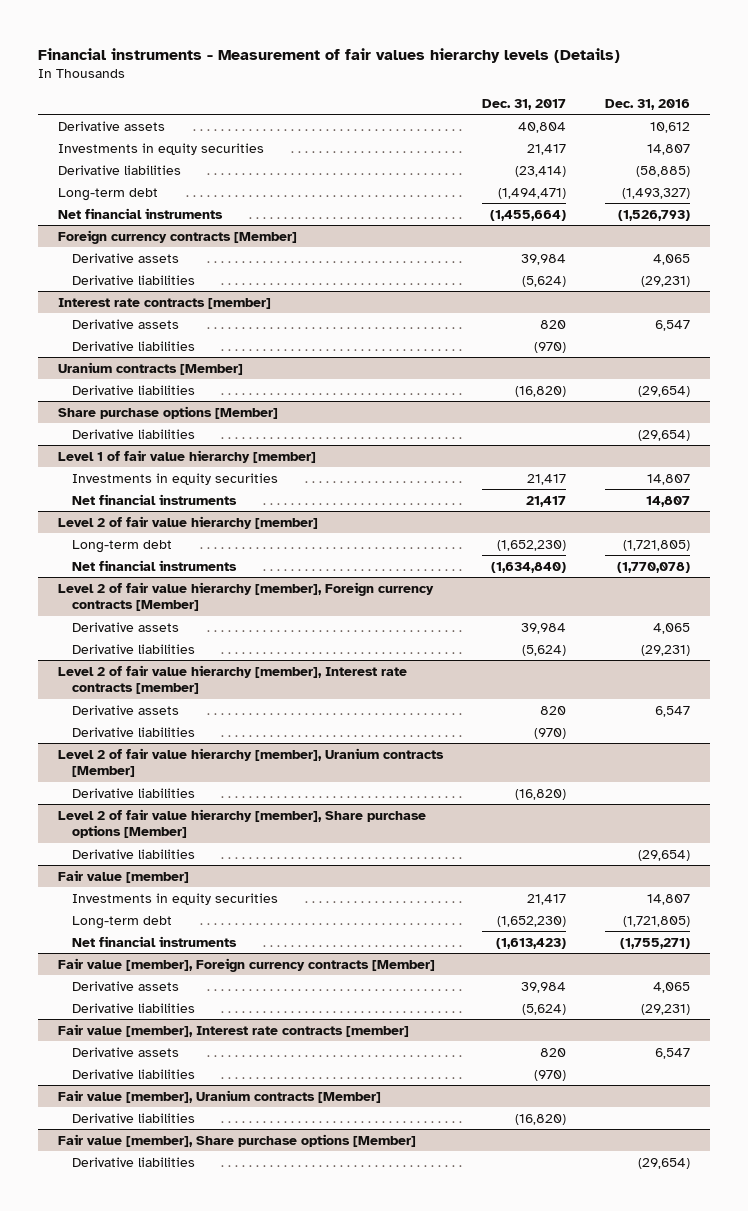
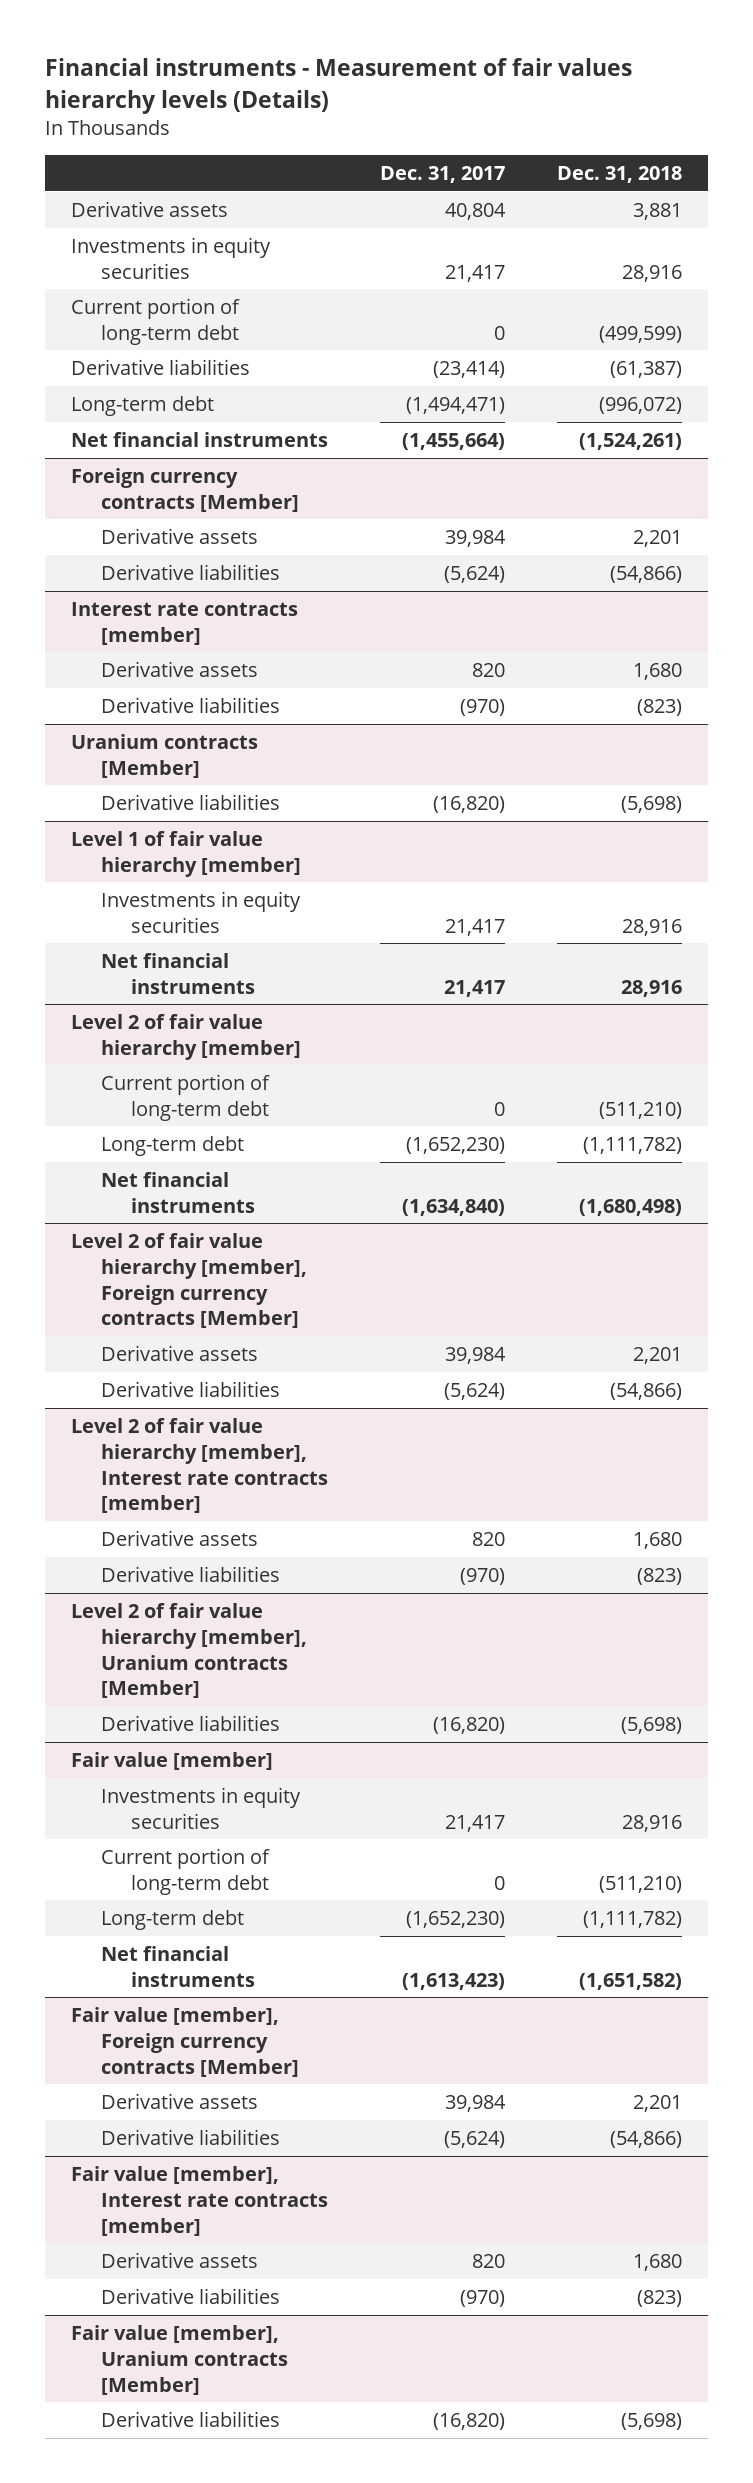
- | Dec. 31, 2017 | Dec. 31, 2016
+ | Dec. 31, 2017 | Dec. 31, 2018
+ Current portion of long-term debt | 0 | (499,599)
- Share purchase options [Member]
- Derivative liabilities | | (29,654)
@ Level 2 of fair value hierarchy [member]
+ Current portion of long-term debt | 0 | (511,210)
- Level 2 of fair value hierarchy [member], Share purchase options [Member]
- Derivative liabilities | | (29,654)
@ Fair value [member]
+ Current portion of long-term debt | 0 | (511,210)
- Fair value [member], Share purchase options [Member]
- Derivative liabilities | | (29,654)

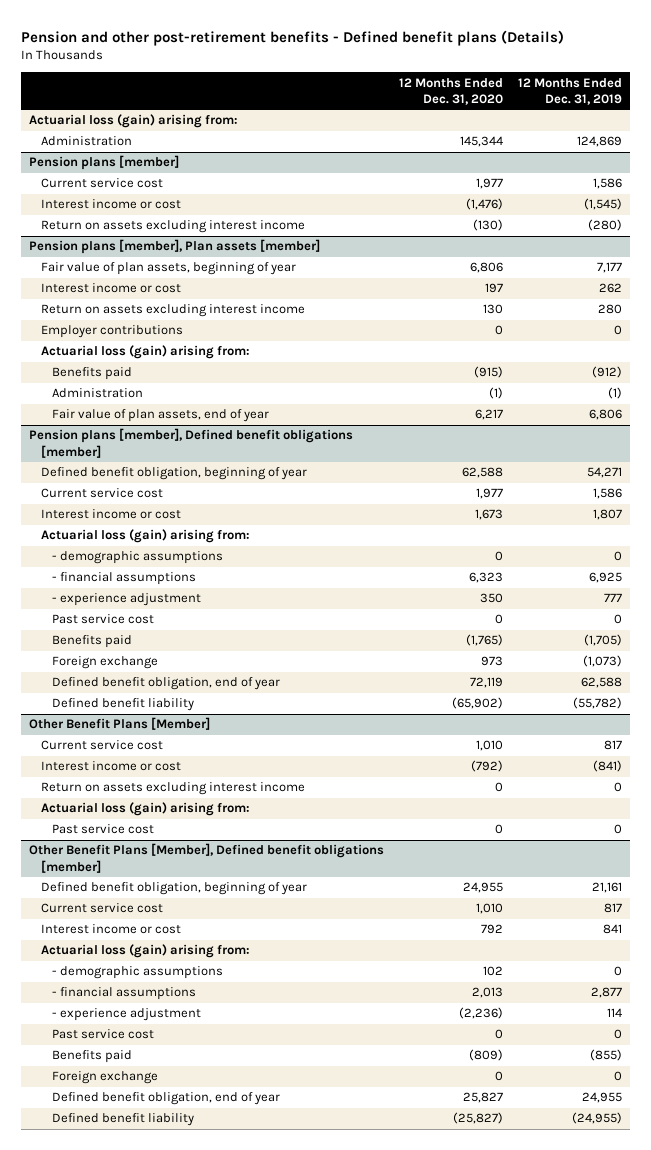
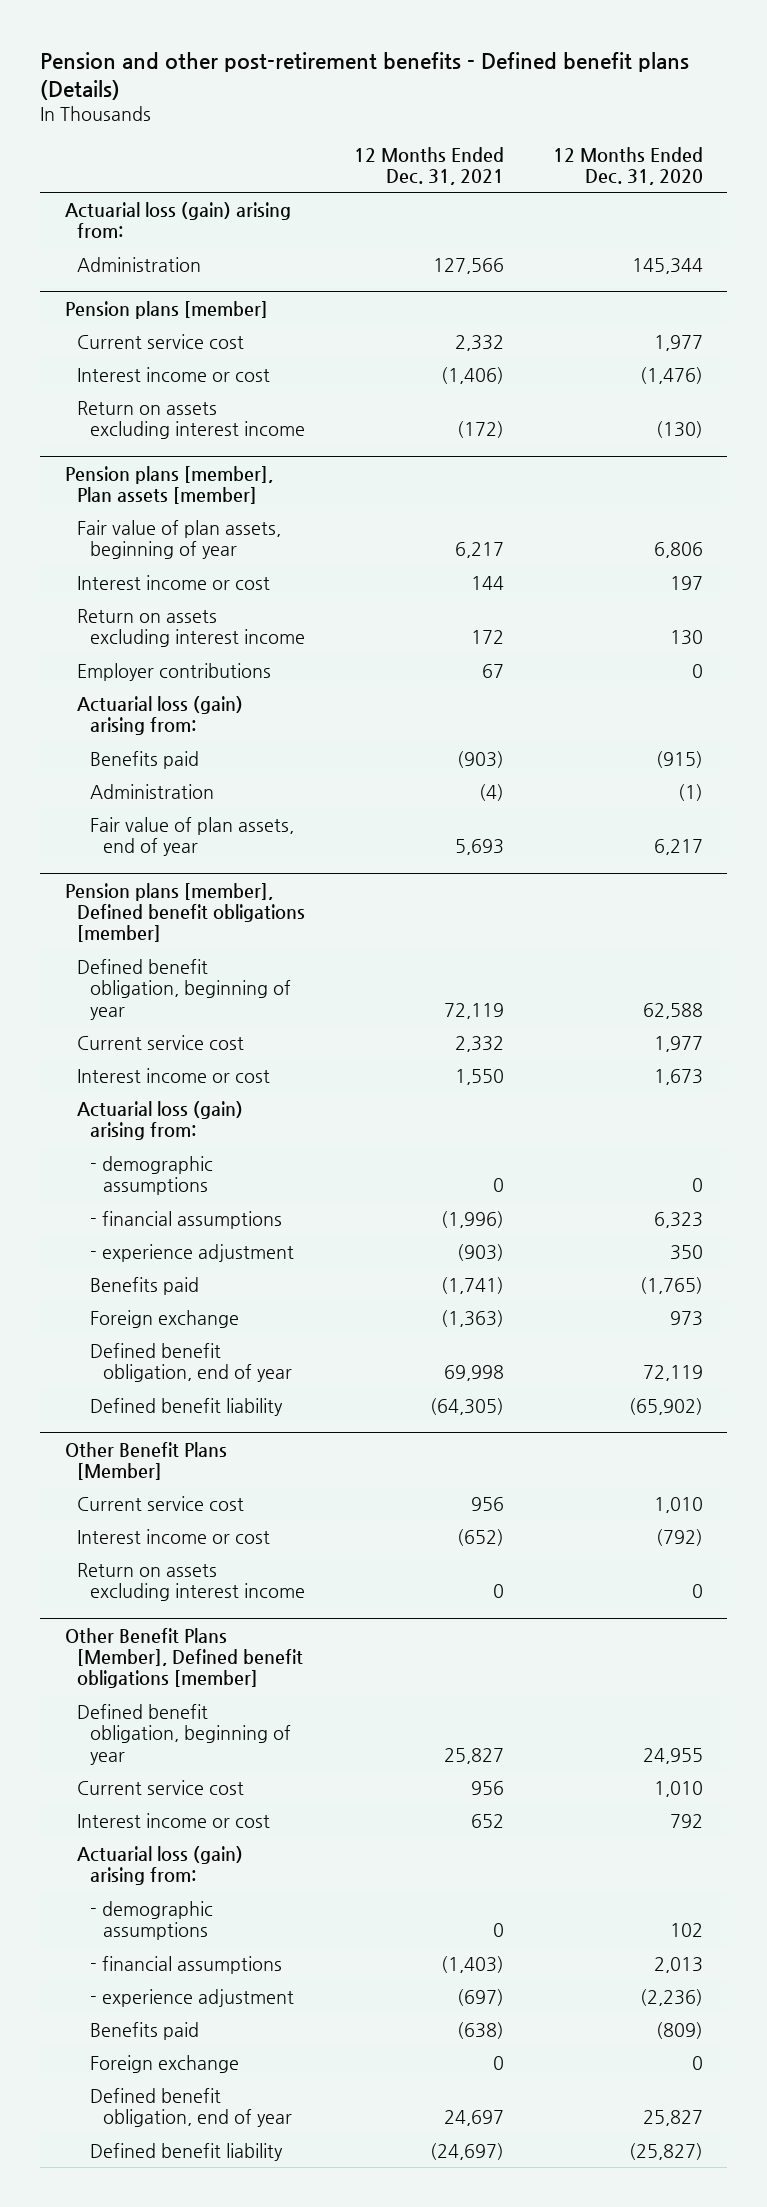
- | 12 Months Ended Dec. 31, 2020 | 12 Months Ended Dec. 31, 2019
+ | 12 Months Ended Dec. 31, 2021 | 12 Months Ended Dec. 31, 2020
@ Pension plans [member], Defined benefit obligations [member]
- Past service cost | 0 | 0
@ Other Benefit Plans [Member]
- Actuarial loss (gain) arising from:
- Past service cost | 0 | 0
@ Other Benefit Plans [Member], Defined benefit obligations [member]
- Past service cost | 0 | 0

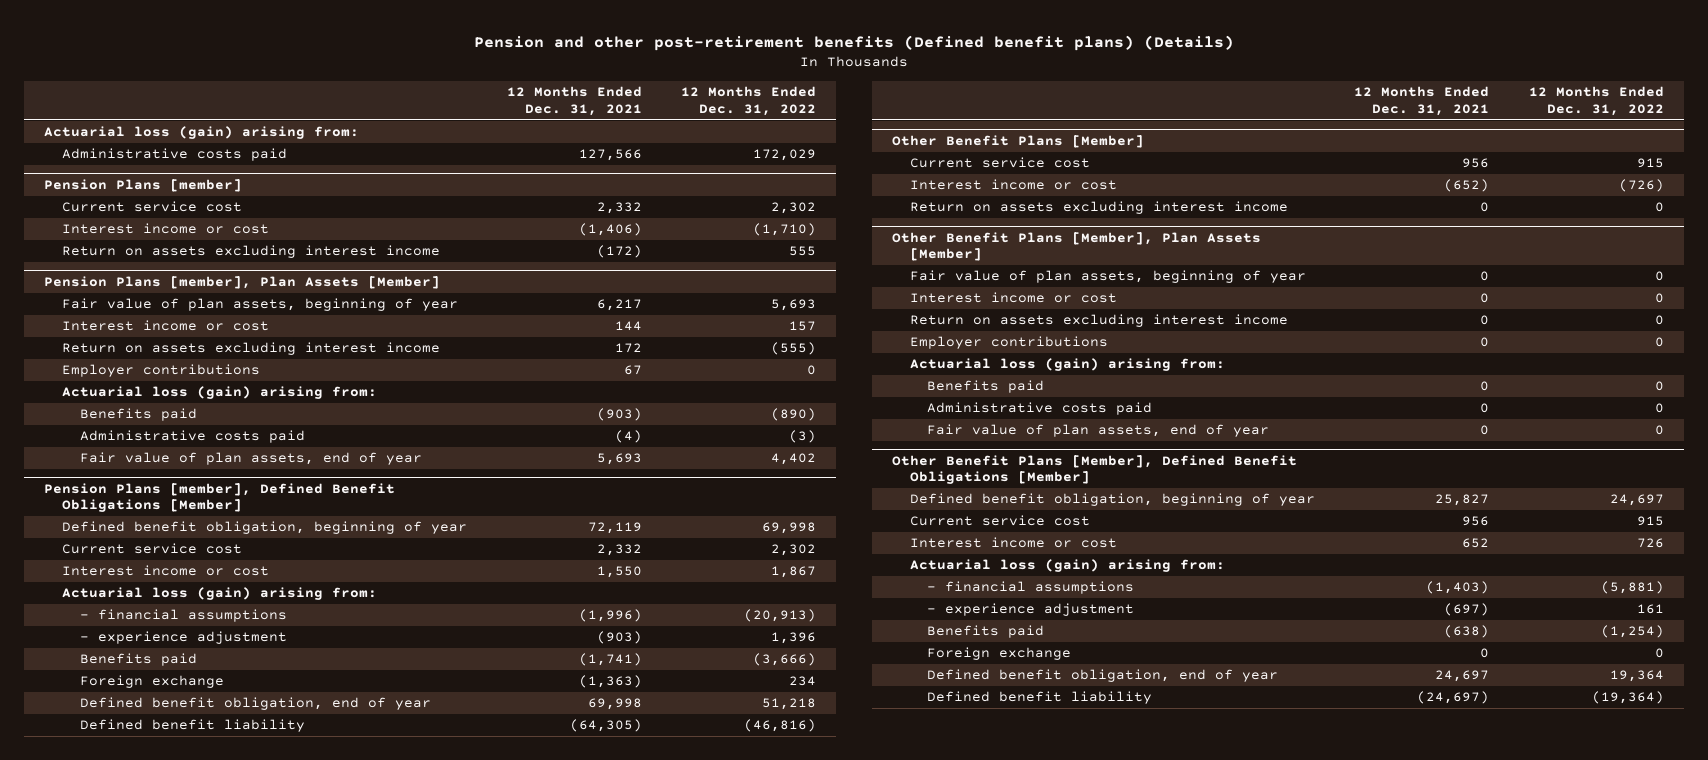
- Pension and other post-retirement benefits - Defined benefit plans (Details)
+ Pension and other post-retirement benefits (Defined benefit plans) (Details)
- | 12 Months Ended Dec. 31, 2021 | 12 Months Ended Dec. 31, 2020
+ | 12 Months Ended Dec. 31, 2021 | 12 Months Ended Dec. 31, 2022
- Administration | 127,566 | 145,344
- Pension plans [member]
+ Administrative costs paid | 127,566 | 172,029
+ Pension Plans [member]
- Pension plans [member], Plan assets [member]
+ Pension Plans [member], Plan Assets [Member]
- Administration | (4) | (1)
+ Administrative costs paid | (4) | (3)
- Pension plans [member], Defined benefit obligations [member]
+ Pension Plans [member], Defined Benefit Obligations [Member]
- - demographic assumptions | 0 | 0
- Other Benefit Plans [Member], Defined benefit obligations [member]
+ Other Benefit Plans [Member], Plan Assets [Member]
+ Fair value of plan assets, beginning of year | 0 | 0
+ Interest income or cost | 0 | 0
+ Return on assets excluding interest income | 0 | 0
+ Employer contributions | 0 | 0
+ Actuarial loss (gain) arising from:
+ Benefits paid | 0 | 0
+ Administrative costs paid | 0 | 0
+ Fair value of plan assets, end of year | 0 | 0
+ Other Benefit Plans [Member], Defined Benefit Obligations [Member]
- - demographic assumptions | 0 | 102

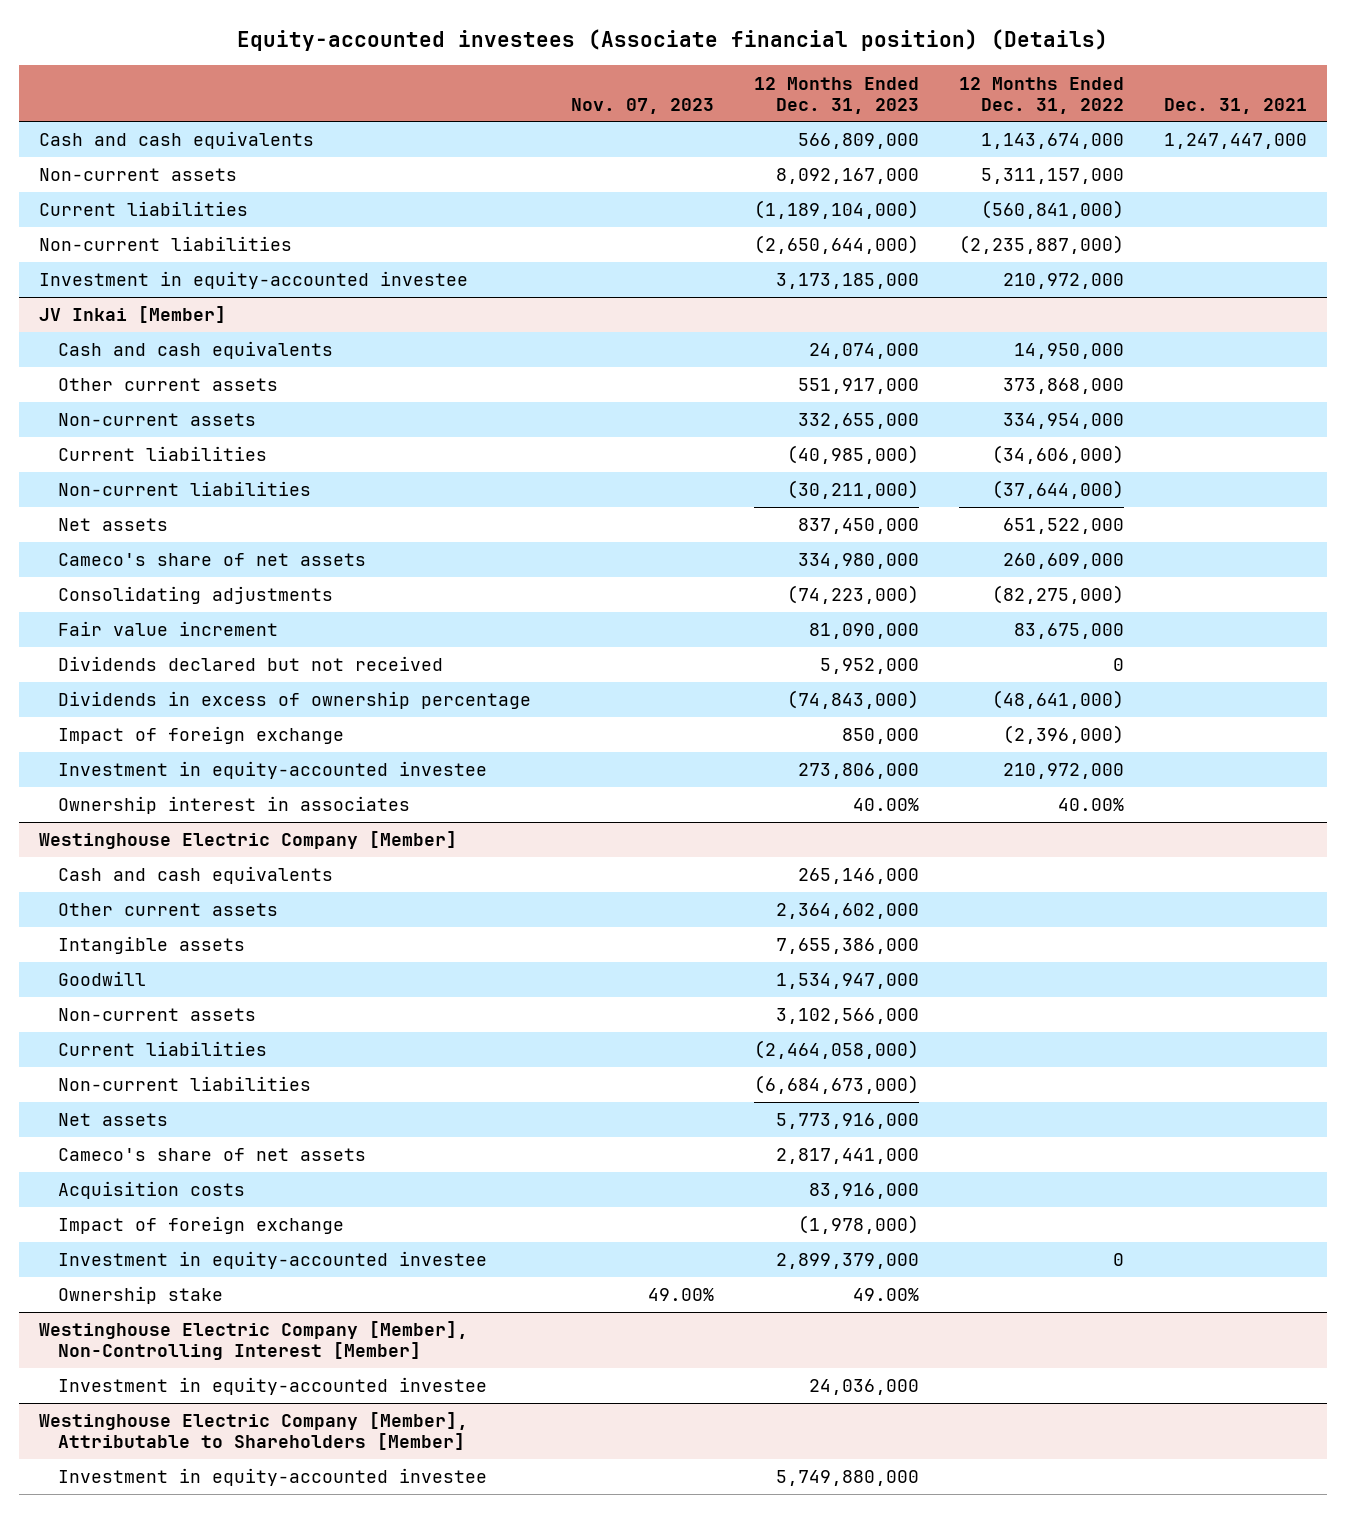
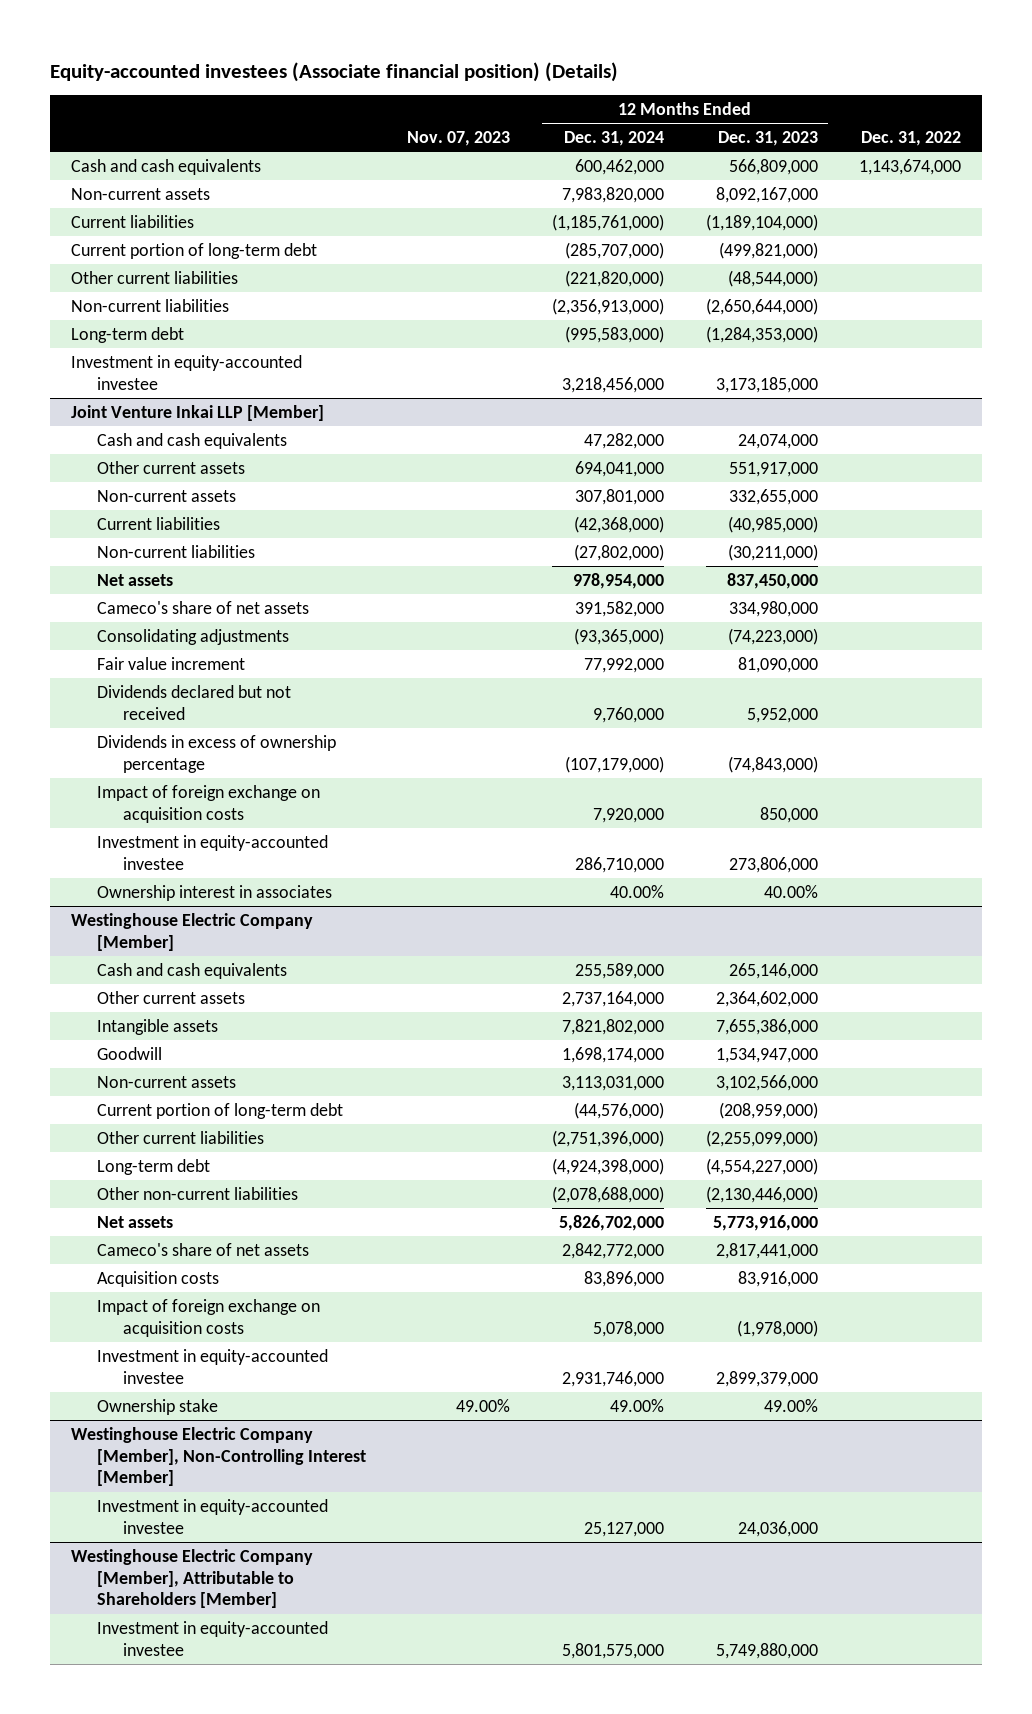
- | Nov. 07, 2023 | 12 Months Ended Dec. 31, 2023 | 12 Months Ended Dec. 31, 2022 | Dec. 31, 2021
+ | Nov. 07, 2023 | 12 Months Ended Dec. 31, 2024 | 12 Months Ended Dec. 31, 2023 | Dec. 31, 2022
+ Current portion of long-term debt | | (285,707,000) | (499,821,000) |
+ Other current liabilities | | (221,820,000) | (48,544,000) |
+ Long-term debt | | (995,583,000) | (1,284,353,000) |
- JV Inkai [Member]
+ Joint Venture Inkai LLP [Member]
- Impact of foreign exchange | | 850,000 | (2,396,000) |
+ Impact of foreign exchange on acquisition costs | | 7,920,000 | 850,000 |
@ Westinghouse Electric Company [Member]
- Current liabilities | | (2,464,058,000) | |
- Non-current liabilities | | (6,684,673,000) | |
+ Current portion of long-term debt | | (44,576,000) | (208,959,000) |
+ Other current liabilities | | (2,751,396,000) | (2,255,099,000) |
+ Long-term debt | | (4,924,398,000) | (4,554,227,000) |
+ Other non-current liabilities | | (2,078,688,000) | (2,130,446,000) |
- Impact of foreign exchange | | (1,978,000) | |
+ Impact of foreign exchange on acquisition costs | | 5,078,000 | (1,978,000) |

